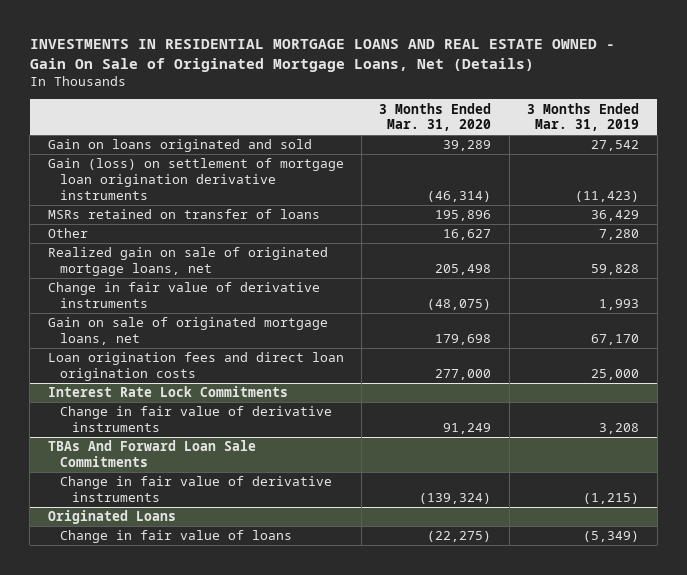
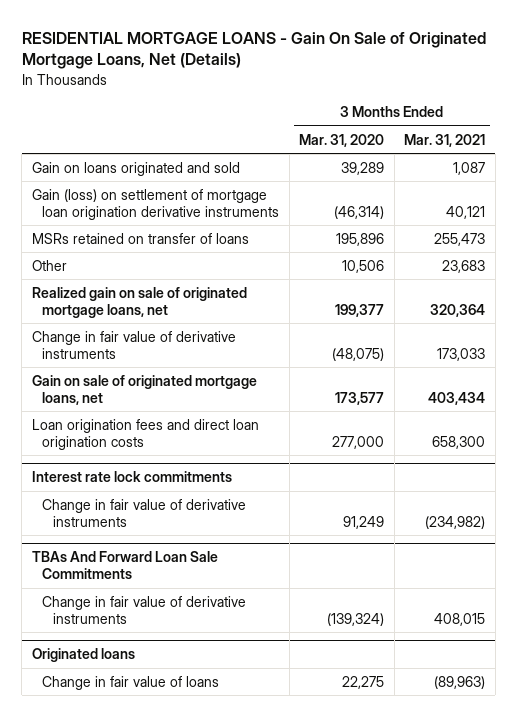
- INVESTMENTS IN RESIDENTIAL MORTGAGE LOANS AND REAL ESTATE OWNED - Gain On Sale of Originated Mortgage Loans, Net (Details)
+ RESIDENTIAL MORTGAGE LOANS - Gain On Sale of Originated Mortgage Loans, Net (Details)
- | 3 Months Ended Mar. 31, 2020 | 3 Months Ended Mar. 31, 2019
+ | 3 Months Ended Mar. 31, 2020 | 3 Months Ended Mar. 31, 2021
- Other | 16,627 | 7,280
- Realized gain on sale of originated mortgage loans, net | 205,498 | 59,828
+ Other | 10,506 | 23,683
+ Realized gain on sale of originated mortgage loans, net | 199,377 | 320,364
- Gain on sale of originated mortgage loans, net | 179,698 | 67,170
+ Gain on sale of originated mortgage loans, net | 173,577 | 403,434
- Interest Rate Lock Commitments
+ Interest rate lock commitments
- Originated Loans
- Change in fair value of loans | (22,275) | (5,349)
+ Originated loans
+ Change in fair value of loans | 22,275 | (89,963)

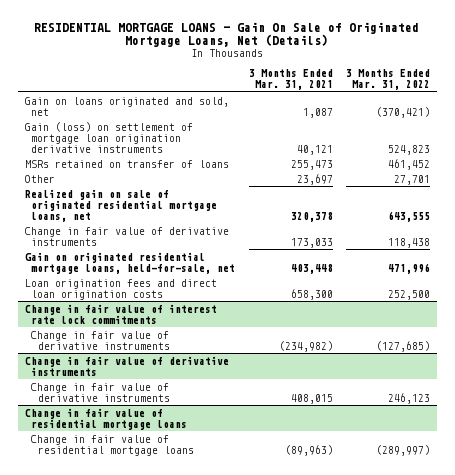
- | 3 Months Ended Mar. 31, 2020 | 3 Months Ended Mar. 31, 2021
+ | 3 Months Ended Mar. 31, 2021 | 3 Months Ended Mar. 31, 2022
- Gain on loans originated and sold | 39,289 | 1,087
+ Gain on loans originated and sold, net | 1,087 | (370,421)
- Other | 10,506 | 23,683
- Realized gain on sale of originated mortgage loans, net | 199,377 | 320,364
+ Other | 23,697 | 27,701
+ Realized gain on sale of originated residential mortgage loans, net | 320,378 | 643,555
- Gain on sale of originated mortgage loans, net | 173,577 | 403,434
+ Gain on originated residential mortgage loans, held-for-sale, net | 403,448 | 471,996
- Interest rate lock commitments
+ Change in fair value of interest rate lock commitments
- TBAs And Forward Loan Sale Commitments
+ Change in fair value of derivative instruments
- Originated loans
- Change in fair value of loans | 22,275 | (89,963)
+ Change in fair value of residential mortgage loans
+ Change in fair value of residential mortgage loans | (89,963) | (289,997)

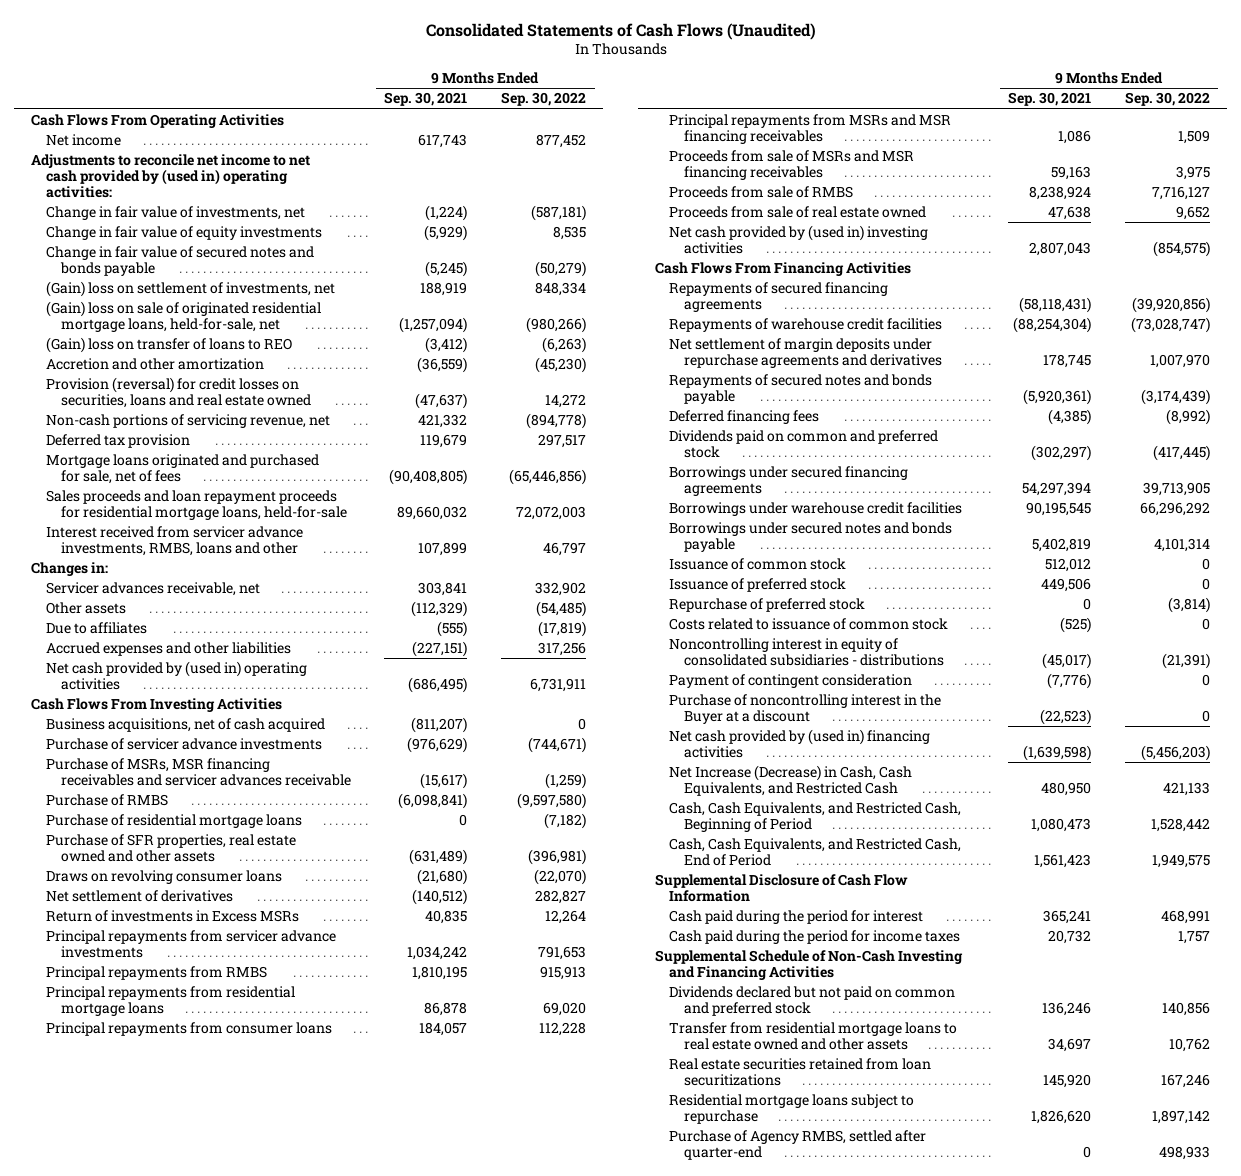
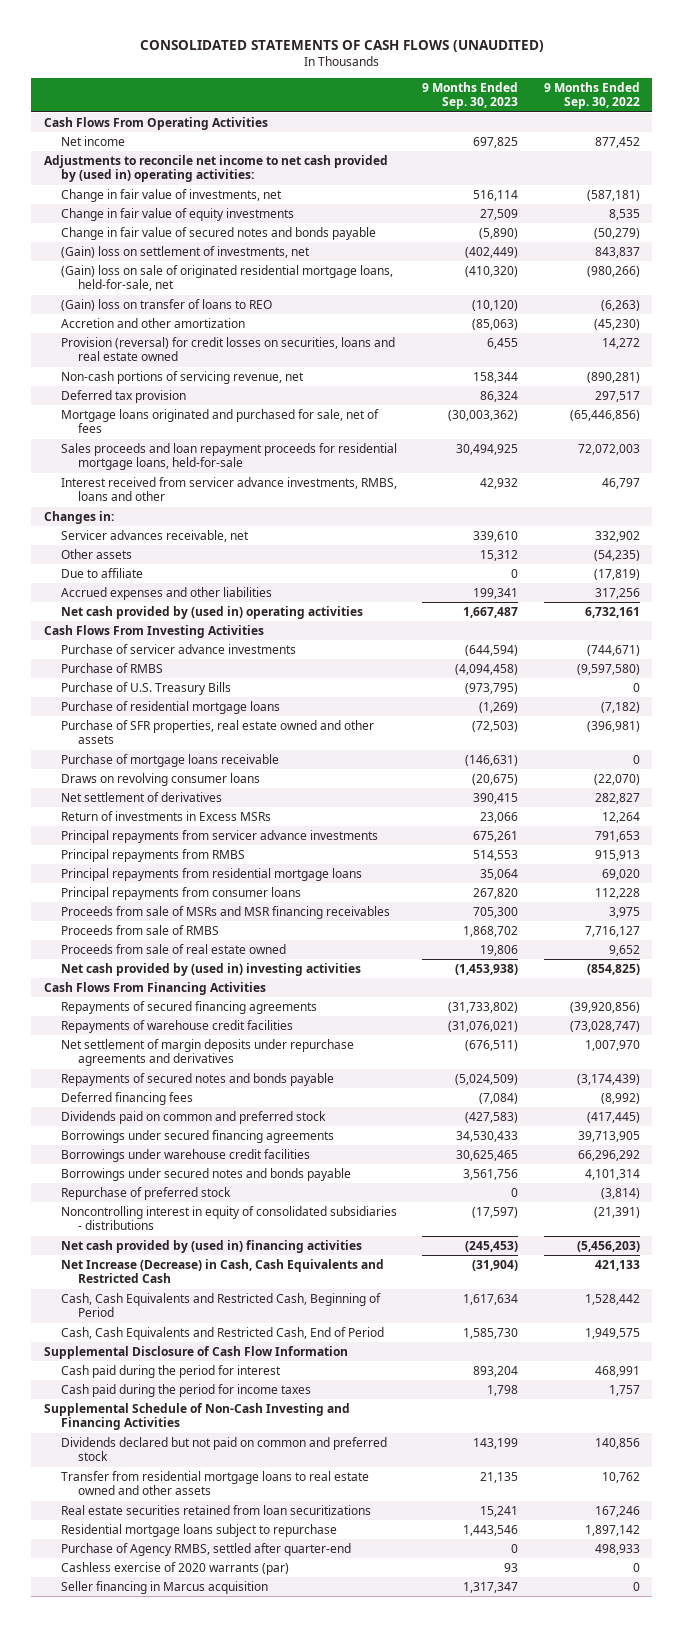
- Consolidated Statements of Cash Flows (Unaudited)
+ CONSOLIDATED STATEMENTS OF CASH FLOWS (UNAUDITED)
- | 9 Months Ended Sep. 30, 2021 | 9 Months Ended Sep. 30, 2022
+ | 9 Months Ended Sep. 30, 2023 | 9 Months Ended Sep. 30, 2022
- (Gain) loss on settlement of investments, net | 188,919 | 848,334
+ (Gain) loss on settlement of investments, net | (402,449) | 843,837
- Non-cash portions of servicing revenue, net | 421,332 | (894,778)
+ Non-cash portions of servicing revenue, net | 158,344 | (890,281)
- Other assets | (112,329) | (54,485)
- Due to affiliates | (555) | (17,819)
+ Other assets | 15,312 | (54,235)
+ Due to affiliate | 0 | (17,819)
- Net cash provided by (used in) operating activities | (686,495) | 6,731,911
+ Net cash provided by (used in) operating activities | 1,667,487 | 6,732,161
- Business acquisitions, net of cash acquired | (811,207) | 0
- Purchase of MSRs, MSR financing receivables and servicer advances receivable | (15,617) | (1,259)
+ Purchase of U.S. Treasury Bills | (973,795) | 0
+ Purchase of mortgage loans receivable | (146,631) | 0
- Principal repayments from MSRs and MSR financing receivables | 1,086 | 1,509
- Net cash provided by (used in) investing activities | 2,807,043 | (854,575)
+ Net cash provided by (used in) investing activities | (1,453,938) | (854,825)
- Issuance of common stock | 512,012 | 0
- Issuance of preferred stock | 449,506 | 0
- Costs related to issuance of common stock | (525) | 0
- Payment of contingent consideration | (7,776) | 0
- Purchase of noncontrolling interest in the Buyer at a discount | (22,523) | 0
- Net Increase (Decrease) in Cash, Cash Equivalents, and Restricted Cash | 480,950 | 421,133
- Cash, Cash Equivalents, and Restricted Cash, Beginning of Period | 1,080,473 | 1,528,442
- Cash, Cash Equivalents, and Restricted Cash, End of Period | 1,561,423 | 1,949,575
+ Net Increase (Decrease) in Cash, Cash Equivalents and Restricted Cash | (31,904) | 421,133
+ Cash, Cash Equivalents and Restricted Cash, Beginning of Period | 1,617,634 | 1,528,442
+ Cash, Cash Equivalents and Restricted Cash, End of Period | 1,585,730 | 1,949,575
+ Cashless exercise of 2020 warrants (par) | 93 | 0
+ Seller financing in Marcus acquisition | 1,317,347 | 0

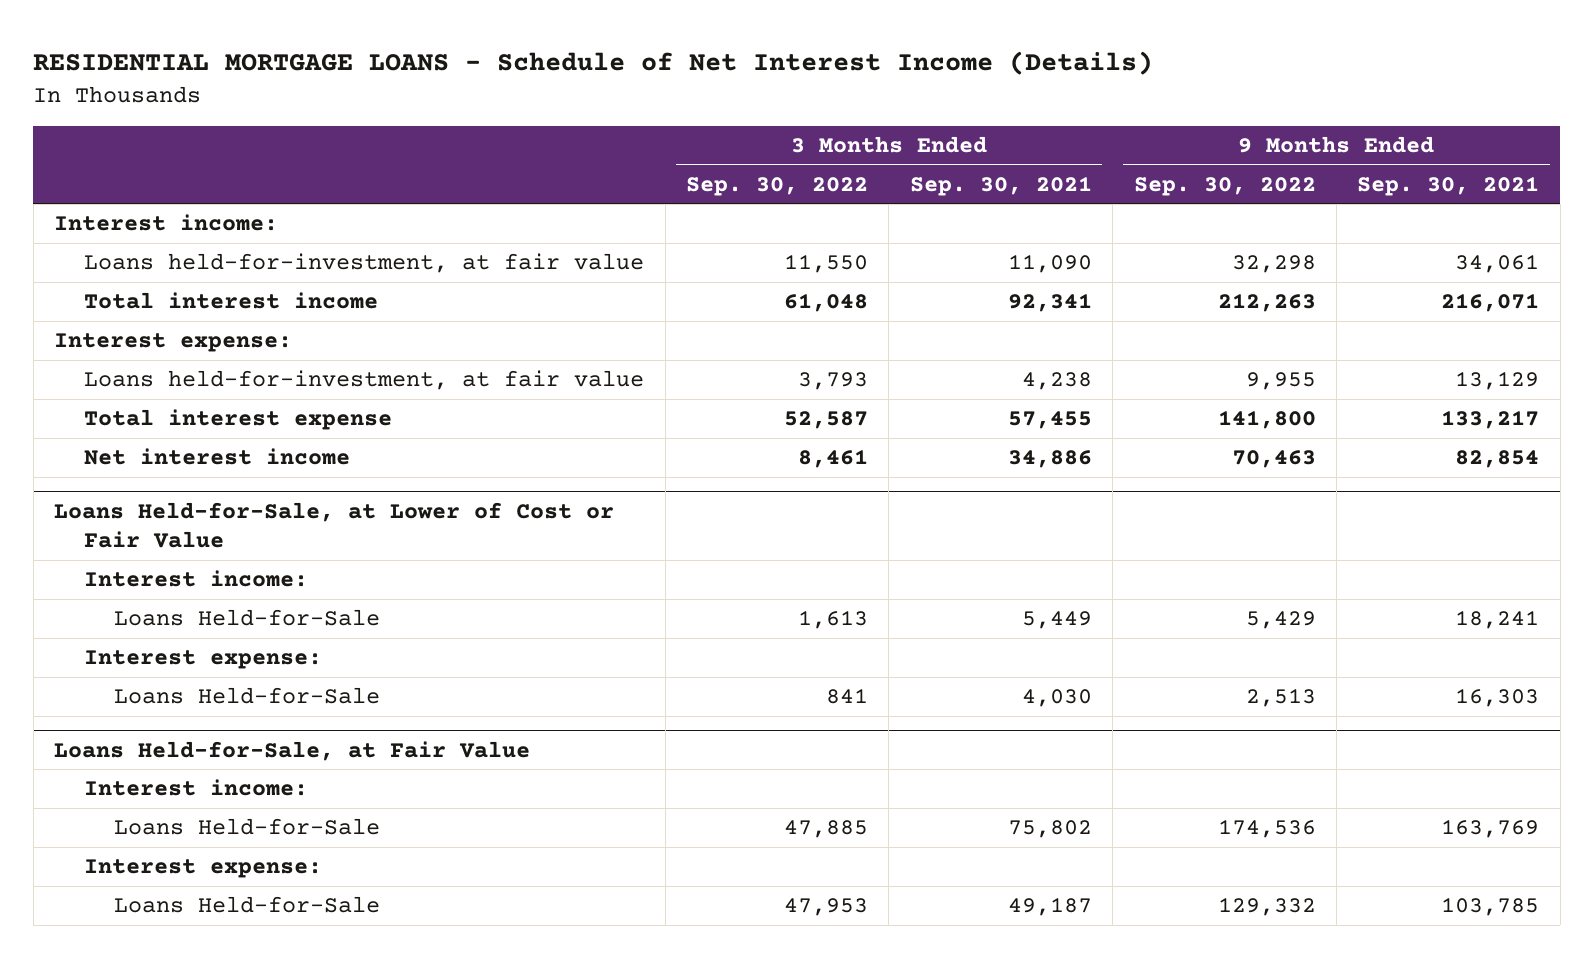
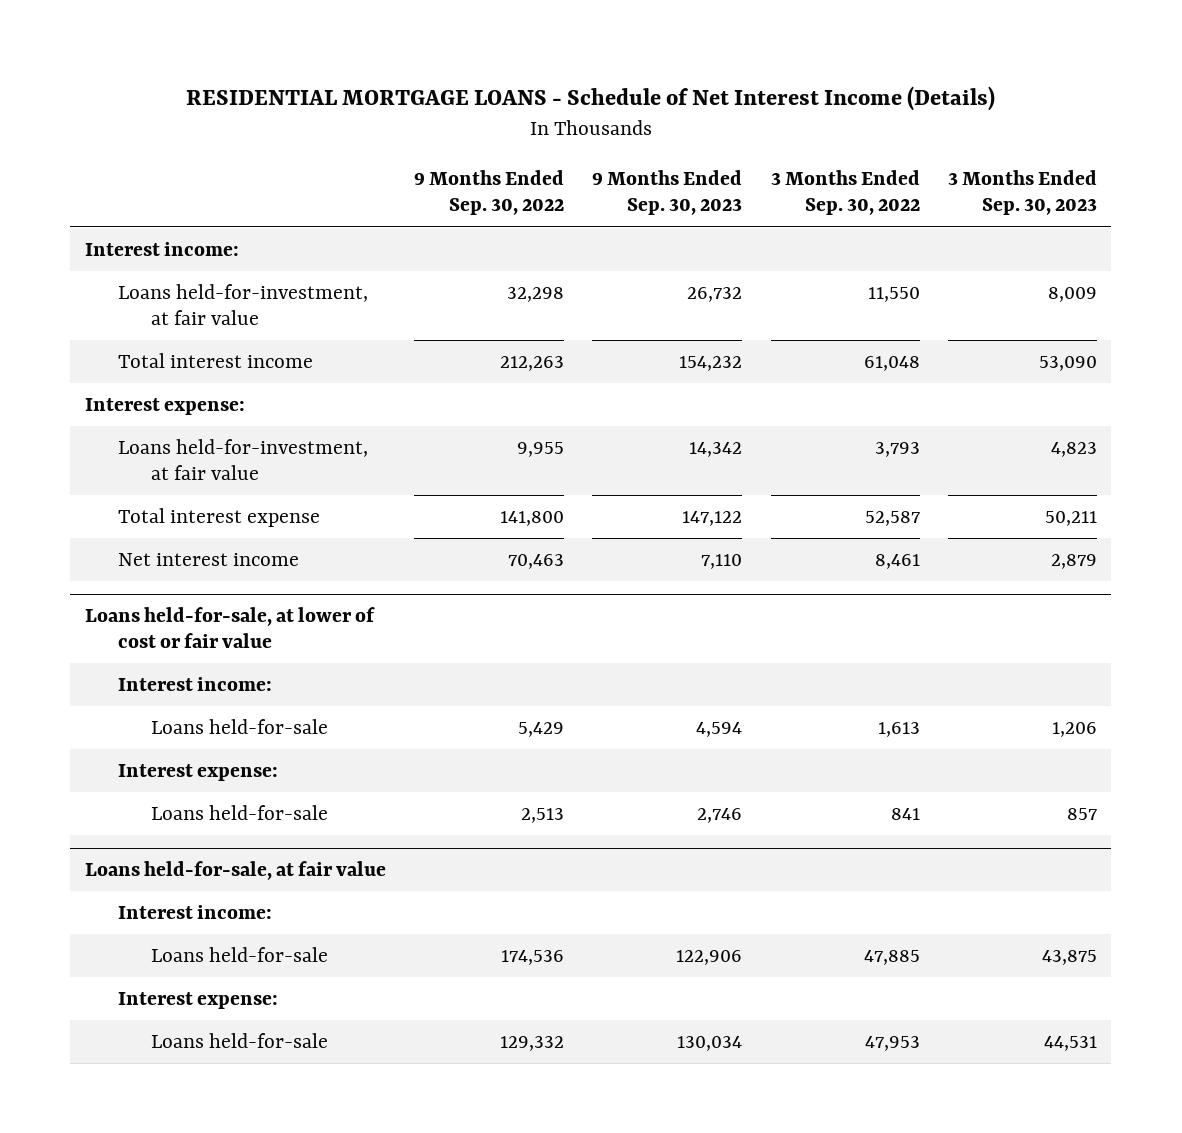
- | 3 Months Ended Sep. 30, 2022 | 3 Months Ended Sep. 30, 2021 | 9 Months Ended Sep. 30, 2022 | 9 Months Ended Sep. 30, 2021
+ | 9 Months Ended Sep. 30, 2022 | 9 Months Ended Sep. 30, 2023 | 3 Months Ended Sep. 30, 2022 | 3 Months Ended Sep. 30, 2023
- Loans Held-for-Sale, at Lower of Cost or Fair Value
+ Loans held-for-sale, at lower of cost or fair value
- Loans Held-for-Sale | 1,613 | 5,449 | 5,429 | 18,241
+ Loans held-for-sale | 5,429 | 4,594 | 1,613 | 1,206
- Loans Held-for-Sale | 841 | 4,030 | 2,513 | 16,303
- Loans Held-for-Sale, at Fair Value
+ Loans held-for-sale | 2,513 | 2,746 | 841 | 857
+ Loans held-for-sale, at fair value
- Loans Held-for-Sale | 47,885 | 75,802 | 174,536 | 163,769
+ Loans held-for-sale | 174,536 | 122,906 | 47,885 | 43,875
- Loans Held-for-Sale | 47,953 | 49,187 | 129,332 | 103,785
+ Loans held-for-sale | 129,332 | 130,034 | 47,953 | 44,531

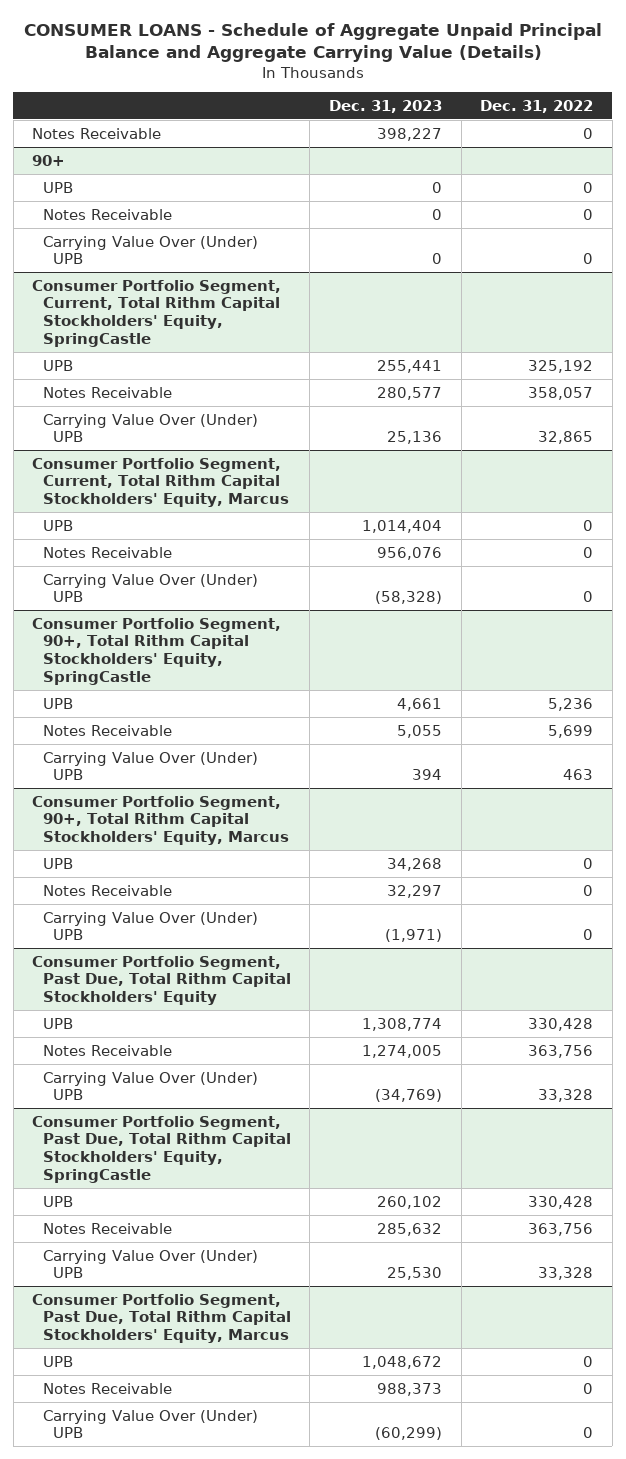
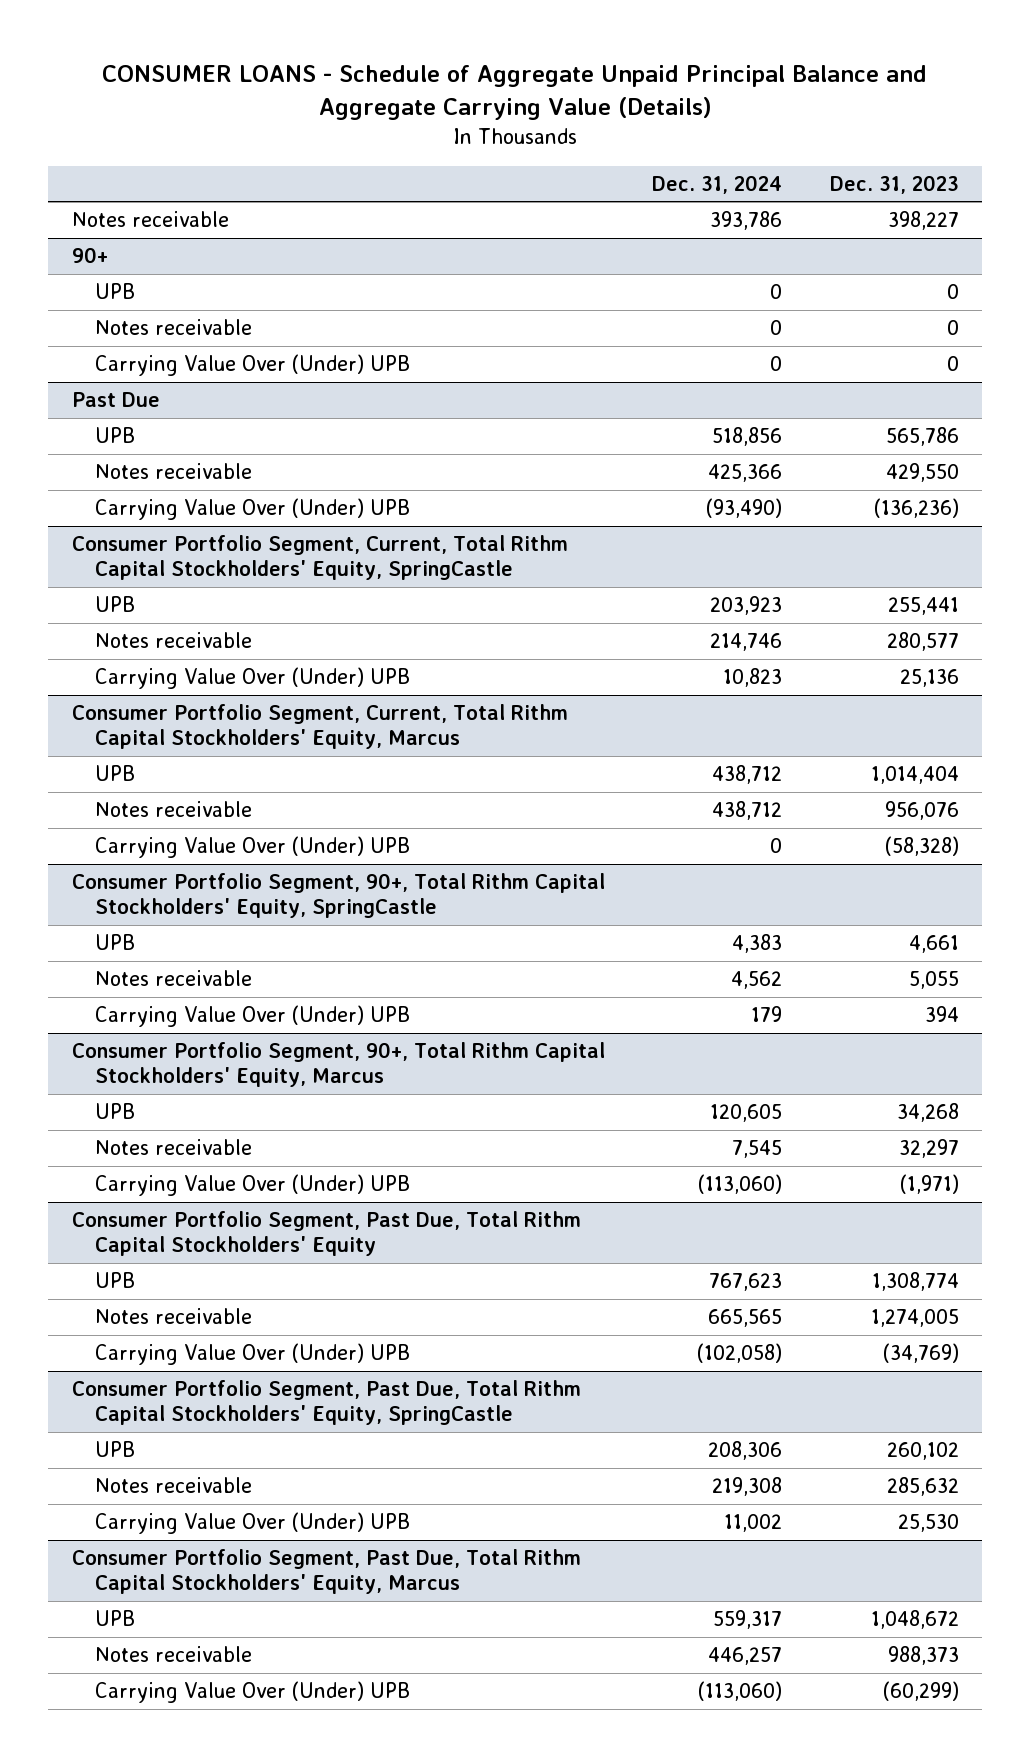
- | Dec. 31, 2023 | Dec. 31, 2022
+ | Dec. 31, 2024 | Dec. 31, 2023
- Notes Receivable | 398,227 | 0
+ Notes receivable | 393,786 | 398,227
@ 90+
- Notes Receivable | 0 | 0
+ Notes receivable | 0 | 0
+ Past Due
+ UPB | 518,856 | 565,786
+ Notes receivable | 425,366 | 429,550
+ Carrying Value Over (Under) UPB | (93,490) | (136,236)
@ Consumer Portfolio Segment, Current, Total Rithm Capital Stockholders' Equity, SpringCastle
- Notes Receivable | 280,577 | 358,057
+ Notes receivable | 214,746 | 280,577
@ Consumer Portfolio Segment, Current, Total Rithm Capital Stockholders' Equity, Marcus
- Notes Receivable | 956,076 | 0
+ Notes receivable | 438,712 | 956,076
@ Consumer Portfolio Segment, 90+, Total Rithm Capital Stockholders' Equity, SpringCastle
- Notes Receivable | 5,055 | 5,699
+ Notes receivable | 4,562 | 5,055
@ Consumer Portfolio Segment, 90+, Total Rithm Capital Stockholders' Equity, Marcus
- Notes Receivable | 32,297 | 0
+ Notes receivable | 7,545 | 32,297
@ Consumer Portfolio Segment, Past Due, Total Rithm Capital Stockholders' Equity
- Notes Receivable | 1,274,005 | 363,756
+ Notes receivable | 665,565 | 1,274,005
@ Consumer Portfolio Segment, Past Due, Total Rithm Capital Stockholders' Equity, SpringCastle
- Notes Receivable | 285,632 | 363,756
+ Notes receivable | 219,308 | 285,632
@ Consumer Portfolio Segment, Past Due, Total Rithm Capital Stockholders' Equity, Marcus
- Notes Receivable | 988,373 | 0
+ Notes receivable | 446,257 | 988,373

